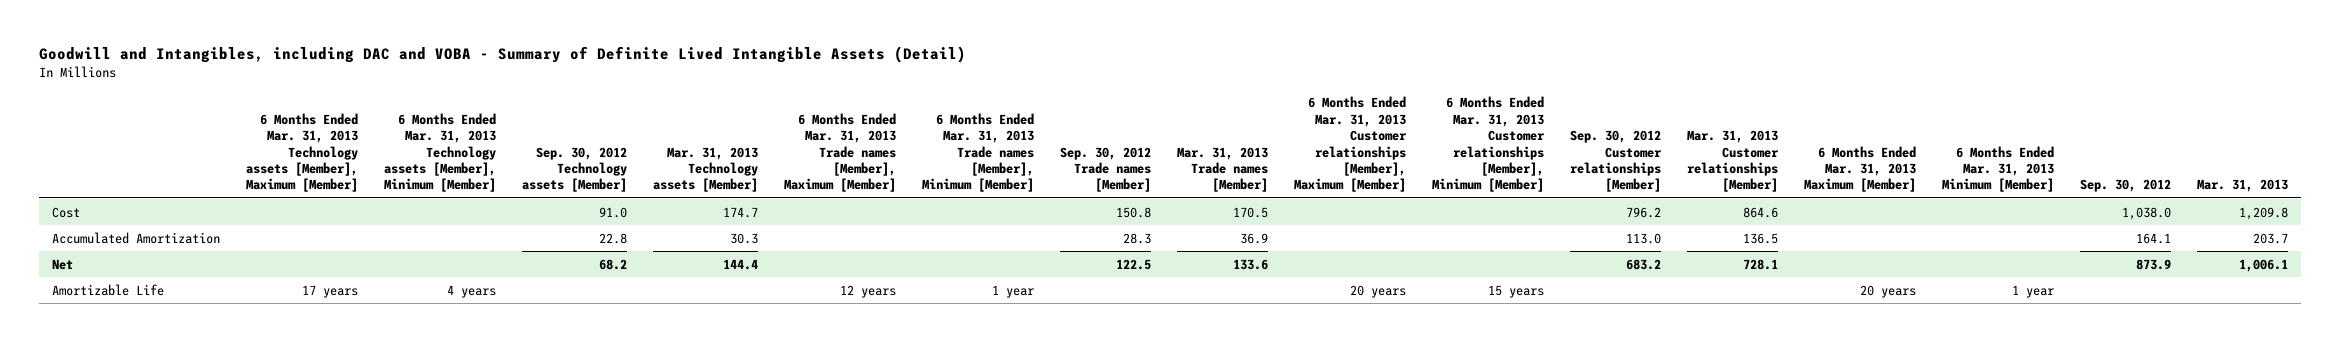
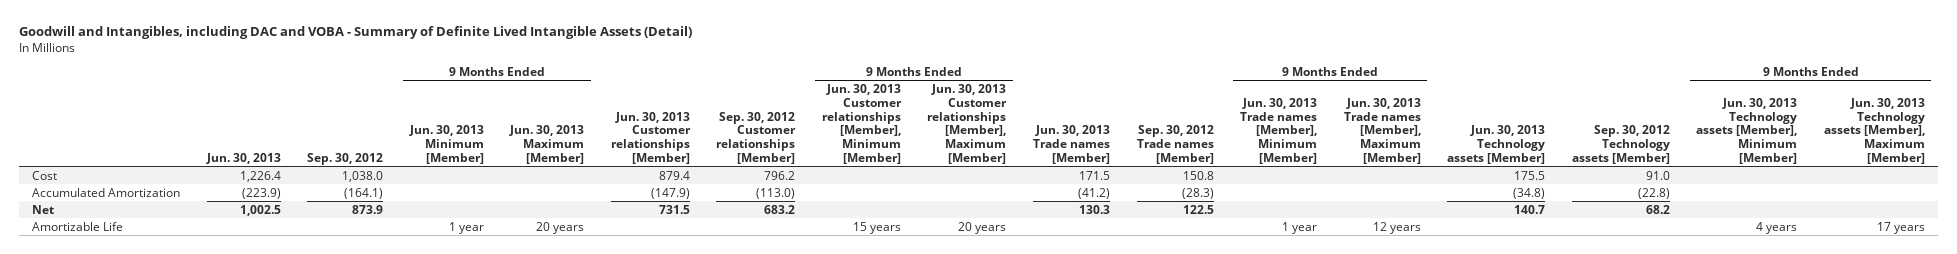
- | 6 Months Ended Mar. 31, 2013 Technology assets [Member], Maximum [Member] | 6 Months Ended Mar. 31, 2013 Technology assets [Member], Minimum [Member] | Sep. 30, 2012 Technology assets [Member] | Mar. 31, 2013 Technology assets [Member] | 6 Months Ended Mar. 31, 2013 Trade names [Member], Maximum [Member] | 6 Months Ended Mar. 31, 2013 Trade names [Member], Minimum [Member] | Sep. 30, 2012 Trade names [Member] | Mar. 31, 2013 Trade names [Member] | 6 Months Ended Mar. 31, 2013 Customer relationships [Member], Maximum [Member] | 6 Months Ended Mar. 31, 2013 Customer relationships [Member], Minimum [Member] | Sep. 30, 2012 Customer relationships [Member] | Mar. 31, 2013 Customer relationships [Member] | 6 Months Ended Mar. 31, 2013 Maximum [Member] | 6 Months Ended Mar. 31, 2013 Minimum [Member] | Sep. 30, 2012 | Mar. 31, 2013
+ | Jun. 30, 2013 | Sep. 30, 2012 | 9 Months Ended Jun. 30, 2013 Minimum [Member] | 9 Months Ended Jun. 30, 2013 Maximum [Member] | Jun. 30, 2013 Customer relationships [Member] | Sep. 30, 2012 Customer relationships [Member] | 9 Months Ended Jun. 30, 2013 Customer relationships [Member], Minimum [Member] | 9 Months Ended Jun. 30, 2013 Customer relationships [Member], Maximum [Member] | Jun. 30, 2013 Trade names [Member] | Sep. 30, 2012 Trade names [Member] | 9 Months Ended Jun. 30, 2013 Trade names [Member], Minimum [Member] | 9 Months Ended Jun. 30, 2013 Trade names [Member], Maximum [Member] | Jun. 30, 2013 Technology assets [Member] | Sep. 30, 2012 Technology assets [Member] | 9 Months Ended Jun. 30, 2013 Technology assets [Member], Minimum [Member] | 9 Months Ended Jun. 30, 2013 Technology assets [Member], Maximum [Member]
- Accumulated Amortization | | | 22.8 | 30.3 | | | 28.3 | 36.9 | | | 113.0 | 136.5 | | | 164.1 | 203.7
+ Accumulated Amortization | (223.9) | (164.1) | | | (147.9) | (113.0) | | | (41.2) | (28.3) | | | (34.8) | (22.8) | |

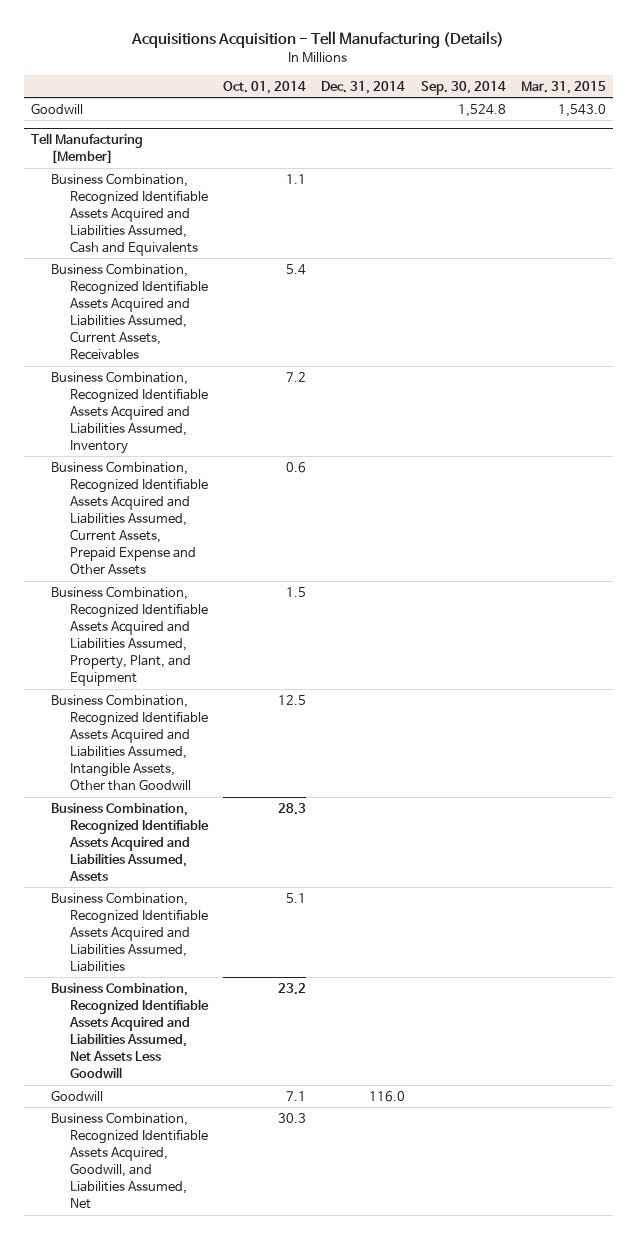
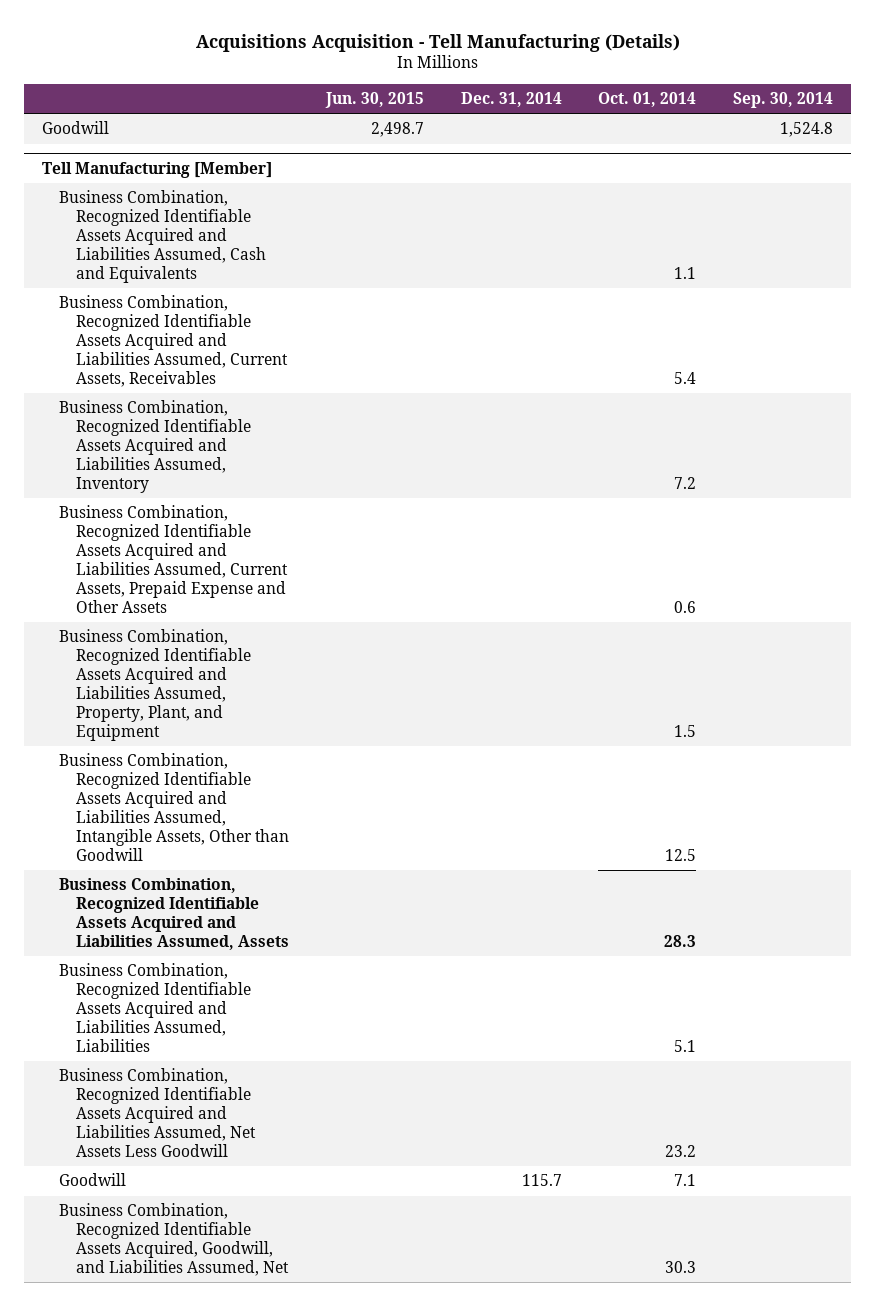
- | Oct. 01, 2014 | Dec. 31, 2014 | Sep. 30, 2014 | Mar. 31, 2015
+ | Jun. 30, 2015 | Dec. 31, 2014 | Oct. 01, 2014 | Sep. 30, 2014
@ Tell Manufacturing [Member]
- Goodwill | 7.1 | 116.0 | |
+ Goodwill | | 115.7 | 7.1 |

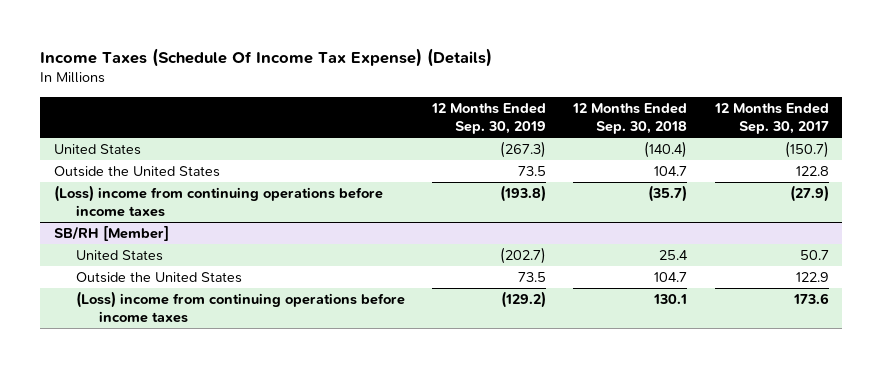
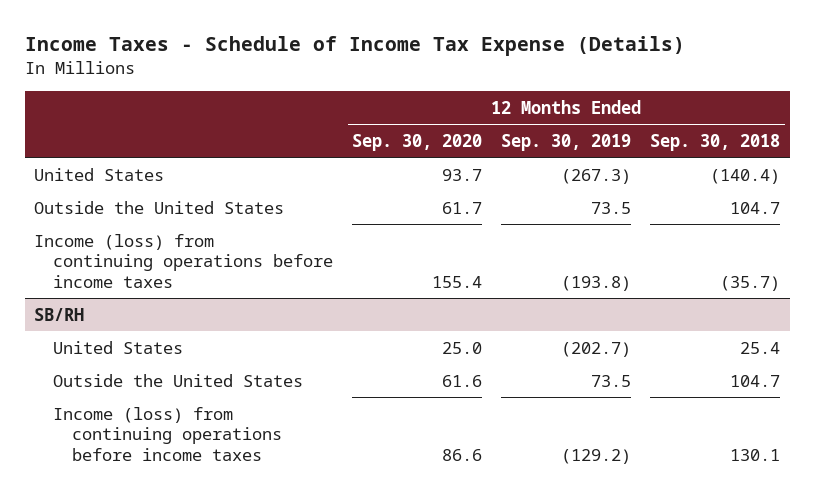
- Income Taxes (Schedule Of Income Tax Expense) (Details)
+ Income Taxes - Schedule of Income Tax Expense (Details)
- | 12 Months Ended Sep. 30, 2019 | 12 Months Ended Sep. 30, 2018 | 12 Months Ended Sep. 30, 2017
+ | 12 Months Ended Sep. 30, 2020 | 12 Months Ended Sep. 30, 2019 | 12 Months Ended Sep. 30, 2018
- (Loss) income from continuing operations before income taxes | (193.8) | (35.7) | (27.9)
- SB/RH [Member]
+ Income (loss) from continuing operations before income taxes | 155.4 | (193.8) | (35.7)
+ SB/RH
- (Loss) income from continuing operations before income taxes | (129.2) | 130.1 | 173.6
+ Income (loss) from continuing operations before income taxes | 86.6 | (129.2) | 130.1

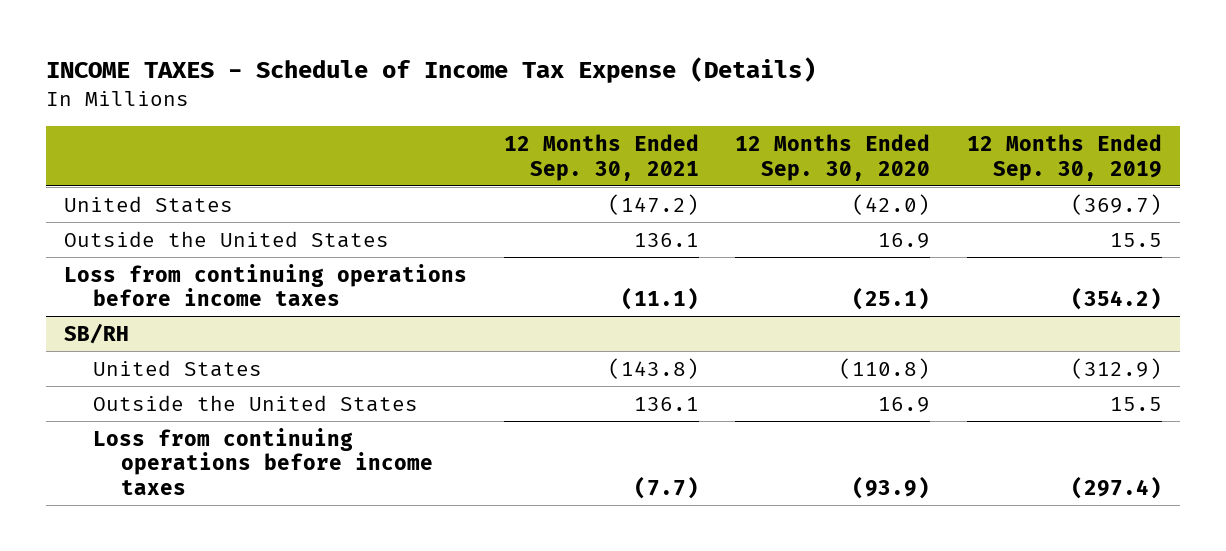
- Income Taxes - Schedule of Income Tax Expense (Details)
+ INCOME TAXES - Schedule of Income Tax Expense (Details)
- | 12 Months Ended Sep. 30, 2020 | 12 Months Ended Sep. 30, 2019 | 12 Months Ended Sep. 30, 2018
+ | 12 Months Ended Sep. 30, 2021 | 12 Months Ended Sep. 30, 2020 | 12 Months Ended Sep. 30, 2019
- United States | 93.7 | (267.3) | (140.4)
- Outside the United States | 61.7 | 73.5 | 104.7
- Income (loss) from continuing operations before income taxes | 155.4 | (193.8) | (35.7)
+ United States | (147.2) | (42.0) | (369.7)
+ Outside the United States | 136.1 | 16.9 | 15.5
+ Loss from continuing operations before income taxes | (11.1) | (25.1) | (354.2)
@ SB/RH
- United States | 25.0 | (202.7) | 25.4
- Outside the United States | 61.6 | 73.5 | 104.7
- Income (loss) from continuing operations before income taxes | 86.6 | (129.2) | 130.1
+ United States | (143.8) | (110.8) | (312.9)
+ Outside the United States | 136.1 | 16.9 | 15.5
+ Loss from continuing operations before income taxes | (7.7) | (93.9) | (297.4)

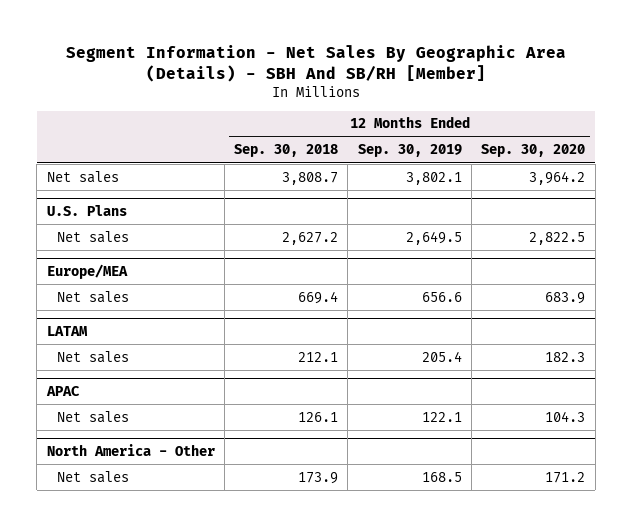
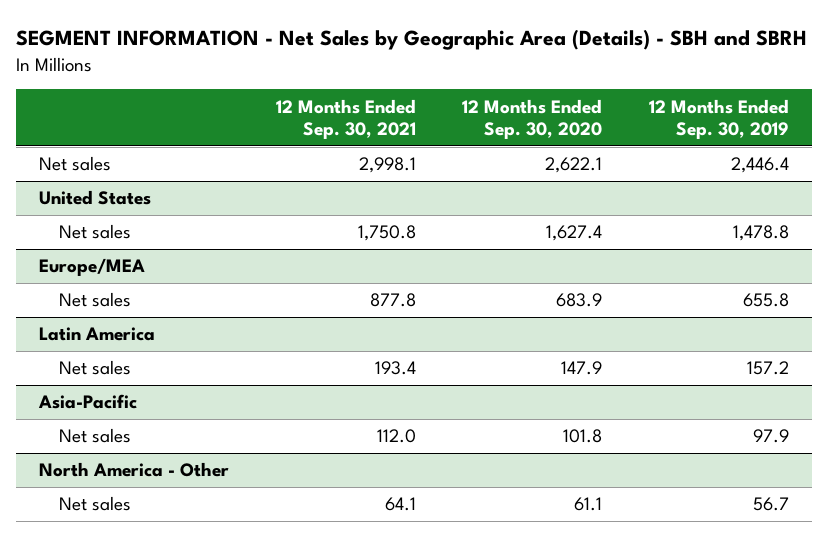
- Segment Information - Net Sales By Geographic Area (Details) - SBH And SB/RH [Member]
+ SEGMENT INFORMATION - Net Sales by Geographic Area (Details) - SBH and SBRH
- | 12 Months Ended Sep. 30, 2018 | 12 Months Ended Sep. 30, 2019 | 12 Months Ended Sep. 30, 2020
+ | 12 Months Ended Sep. 30, 2021 | 12 Months Ended Sep. 30, 2020 | 12 Months Ended Sep. 30, 2019
- Net sales | 3,808.7 | 3,802.1 | 3,964.2
- U.S. Plans
- Net sales | 2,627.2 | 2,649.5 | 2,822.5
+ Net sales | 2,998.1 | 2,622.1 | 2,446.4
+ United States
+ Net sales | 1,750.8 | 1,627.4 | 1,478.8
@ Europe/MEA
- Net sales | 669.4 | 656.6 | 683.9
- LATAM
- Net sales | 212.1 | 205.4 | 182.3
- APAC
- Net sales | 126.1 | 122.1 | 104.3
@ Europe/MEA
+ Net sales | 877.8 | 683.9 | 655.8
+ Latin America
+ Net sales | 193.4 | 147.9 | 157.2
+ Asia-Pacific
+ Net sales | 112.0 | 101.8 | 97.9
@ North America - Other
- Net sales | 173.9 | 168.5 | 171.2
+ Net sales | 64.1 | 61.1 | 56.7

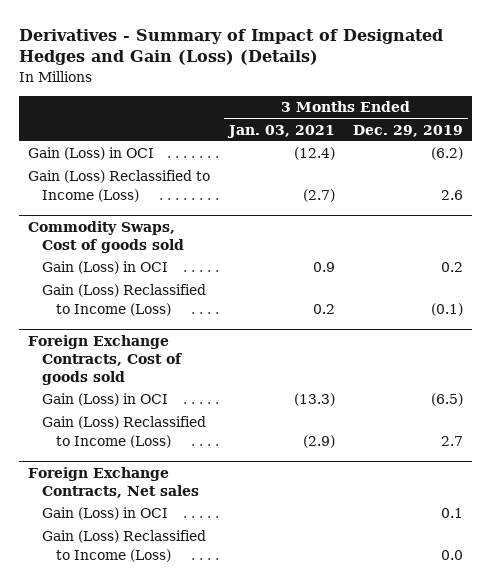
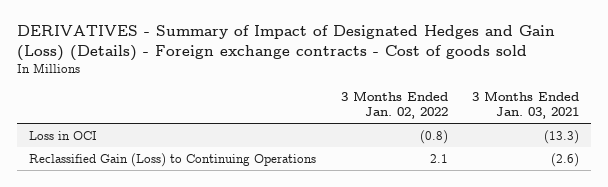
- Derivatives - Summary of Impact of Designated Hedges and Gain (Loss) (Details)
+ DERIVATIVES - Summary of Impact of Designated Hedges and Gain (Loss) (Details) - Foreign exchange contracts - Cost of goods sold
- | 3 Months Ended Jan. 03, 2021 | 3 Months Ended Dec. 29, 2019
+ | 3 Months Ended Jan. 02, 2022 | 3 Months Ended Jan. 03, 2021
- Gain (Loss) in OCI | (12.4) | (6.2)
- Gain (Loss) Reclassified to Income (Loss) | (2.7) | 2.6
- Commodity Swaps, Cost of goods sold
- Gain (Loss) in OCI | 0.9 | 0.2
- Gain (Loss) Reclassified to Income (Loss) | 0.2 | (0.1)
- Foreign Exchange Contracts, Cost of goods sold
- Gain (Loss) in OCI | (13.3) | (6.5)
- Gain (Loss) Reclassified to Income (Loss) | (2.9) | 2.7
- Foreign Exchange Contracts, Net sales
- Gain (Loss) in OCI | | 0.1
- Gain (Loss) Reclassified to Income (Loss) | | 0.0
+ Loss in OCI | (0.8) | (13.3)
+ Reclassified Gain (Loss) to Continuing Operations | 2.1 | (2.6)

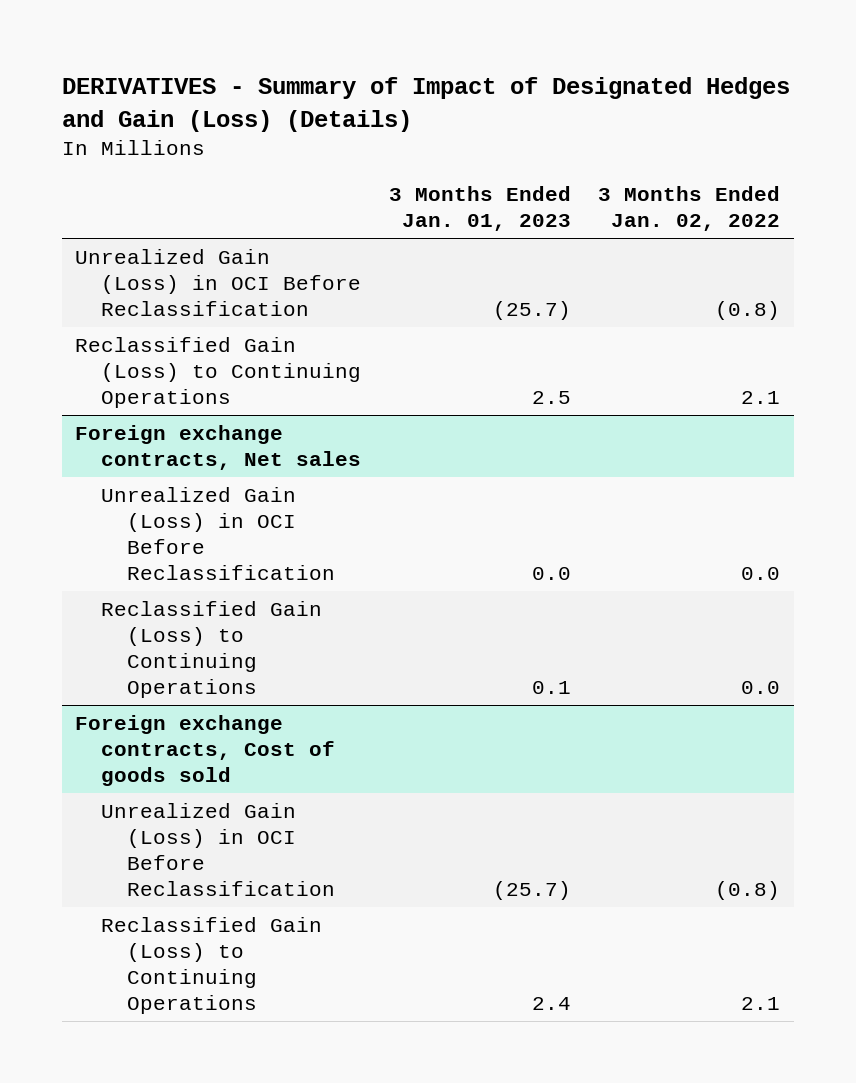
- DERIVATIVES - Summary of Impact of Designated Hedges and Gain (Loss) (Details) - Foreign exchange contracts - Cost of goods sold
+ DERIVATIVES - Summary of Impact of Designated Hedges and Gain (Loss) (Details)
- | 3 Months Ended Jan. 02, 2022 | 3 Months Ended Jan. 03, 2021
+ | 3 Months Ended Jan. 01, 2023 | 3 Months Ended Jan. 02, 2022
- Loss in OCI | (0.8) | (13.3)
+ Unrealized Gain (Loss) in OCI Before Reclassification | (25.7) | (0.8)
+ Foreign exchange contracts, Net sales
+ Unrealized Gain (Loss) in OCI Before Reclassification | 0.0 | 0.0
+ Reclassified Gain (Loss) to Continuing Operations | 0.1 | 0.0
+ Foreign exchange contracts, Cost of goods sold
+ Unrealized Gain (Loss) in OCI Before Reclassification | (25.7) | (0.8)
+ Reclassified Gain (Loss) to Continuing Operations | 2.4 | 2.1

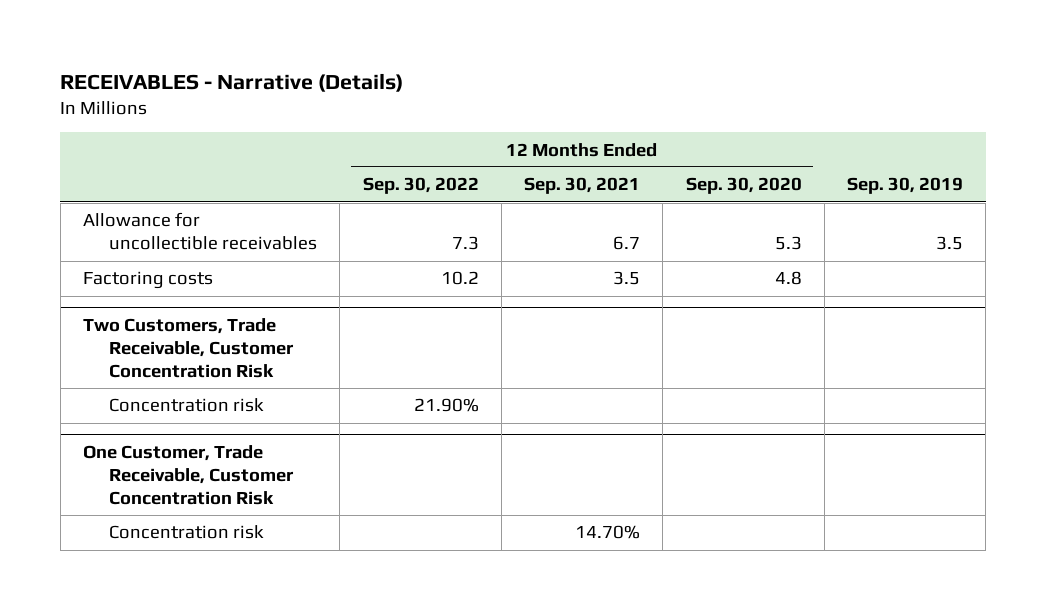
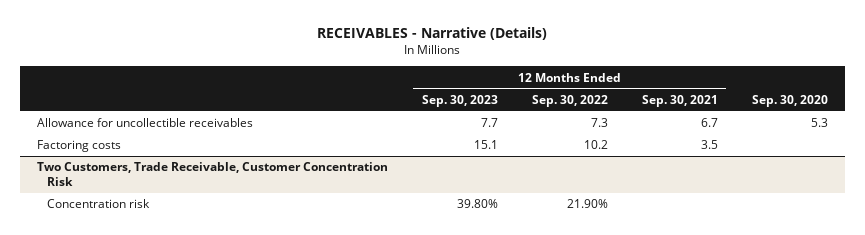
- | 12 Months Ended Sep. 30, 2022 | 12 Months Ended Sep. 30, 2021 | 12 Months Ended Sep. 30, 2020 | Sep. 30, 2019
+ | 12 Months Ended Sep. 30, 2023 | 12 Months Ended Sep. 30, 2022 | 12 Months Ended Sep. 30, 2021 | Sep. 30, 2020
- One Customer, Trade Receivable, Customer Concentration Risk
- Concentration risk | | 14.70% | |

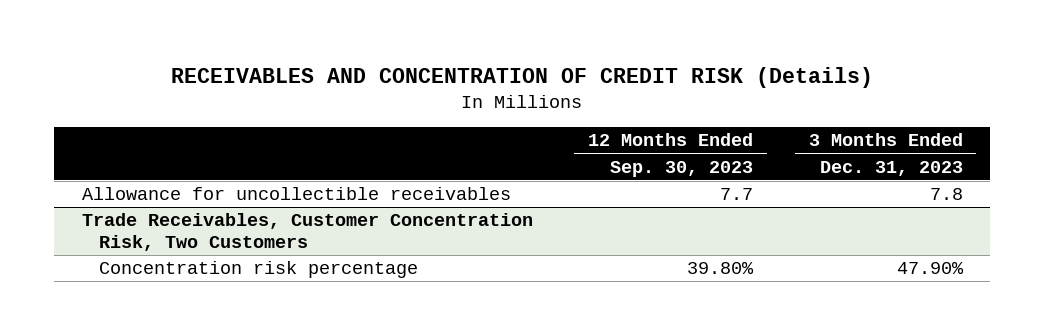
- RECEIVABLES - Narrative (Details)
+ RECEIVABLES AND CONCENTRATION OF CREDIT RISK (Details)
- | 12 Months Ended Sep. 30, 2023 | 12 Months Ended Sep. 30, 2022 | 12 Months Ended Sep. 30, 2021 | Sep. 30, 2020
+ | 12 Months Ended Sep. 30, 2023 | 3 Months Ended Dec. 31, 2023
- Factoring costs | 15.1 | 10.2 | 3.5 |
- Two Customers, Trade Receivable, Customer Concentration Risk
- Concentration risk | 39.80% | 21.90% | |
+ Trade Receivables, Customer Concentration Risk, Two Customers
+ Concentration risk percentage | 39.80% | 47.90%

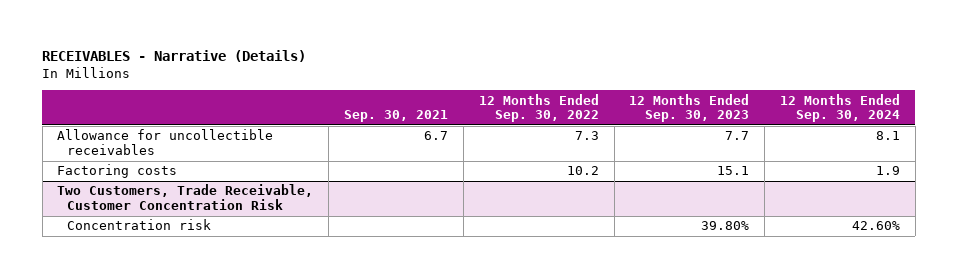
- RECEIVABLES AND CONCENTRATION OF CREDIT RISK (Details)
+ RECEIVABLES - Narrative (Details)
- | 12 Months Ended Sep. 30, 2023 | 3 Months Ended Dec. 31, 2023
+ | Sep. 30, 2021 | 12 Months Ended Sep. 30, 2022 | 12 Months Ended Sep. 30, 2023 | 12 Months Ended Sep. 30, 2024
- Trade Receivables, Customer Concentration Risk, Two Customers
- Concentration risk percentage | 39.80% | 47.90%
+ Factoring costs | | 10.2 | 15.1 | 1.9
+ Two Customers, Trade Receivable, Customer Concentration Risk
+ Concentration risk | | | 39.80% | 42.60%

